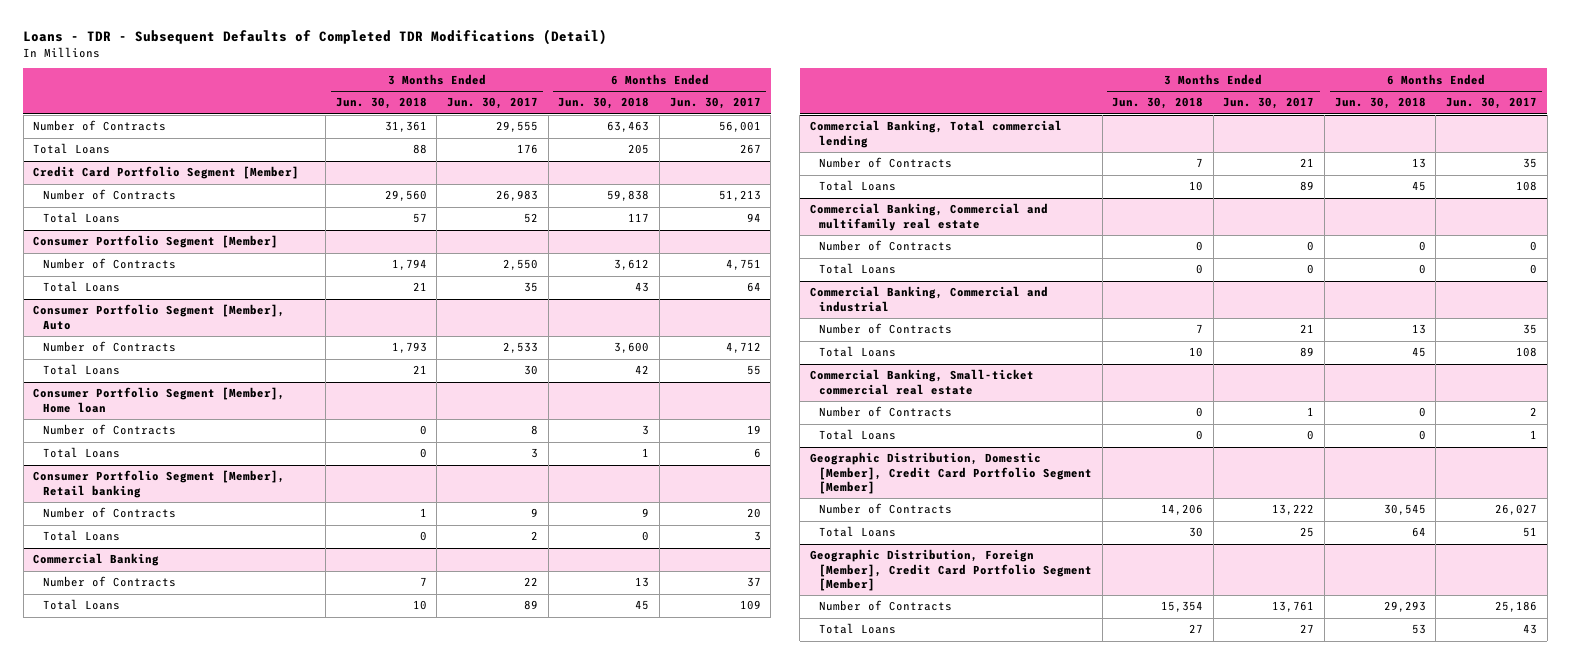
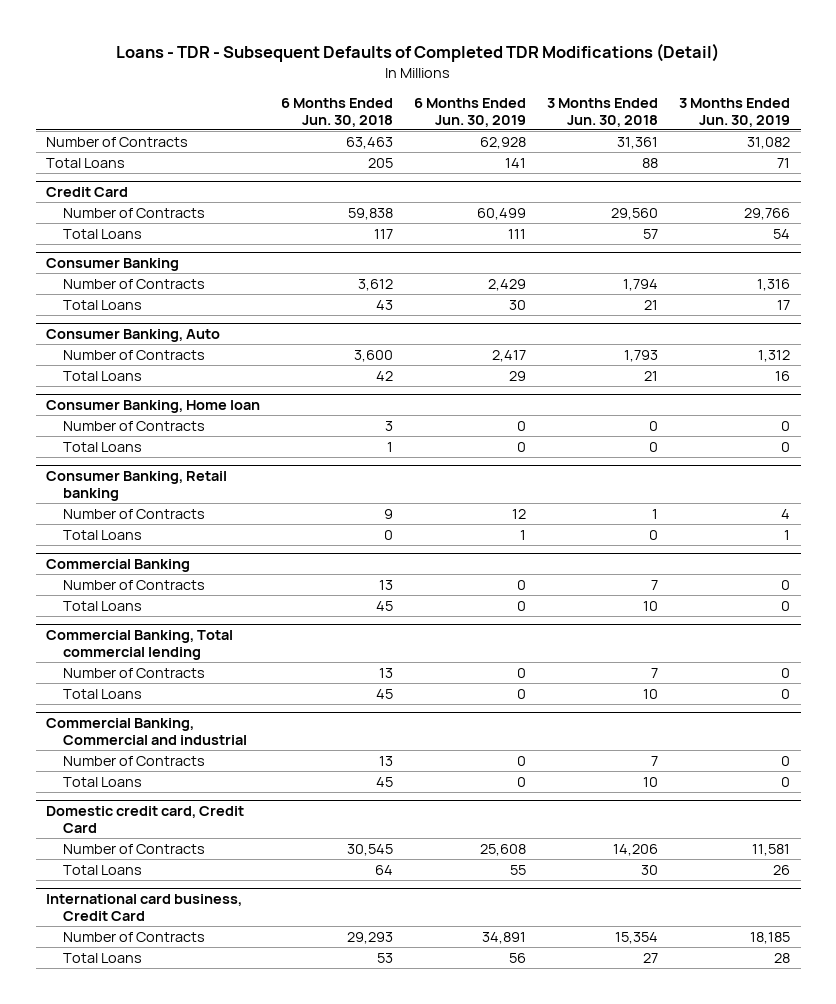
- | 3 Months Ended Jun. 30, 2018 | 3 Months Ended Jun. 30, 2017 | 6 Months Ended Jun. 30, 2018 | 6 Months Ended Jun. 30, 2017
+ | 6 Months Ended Jun. 30, 2018 | 6 Months Ended Jun. 30, 2019 | 3 Months Ended Jun. 30, 2018 | 3 Months Ended Jun. 30, 2019
- Credit Card Portfolio Segment [Member]
+ Credit Card
- Consumer Portfolio Segment [Member]
+ Consumer Banking
- Consumer Portfolio Segment [Member], Auto
+ Consumer Banking, Auto
- Consumer Portfolio Segment [Member], Home loan
+ Consumer Banking, Home loan
- Consumer Portfolio Segment [Member], Retail banking
+ Consumer Banking, Retail banking
- Commercial Banking, Commercial and multifamily real estate
- Number of Contracts | 0 | 0 | 0 | 0
- Total Loans | 0 | 0 | 0 | 0
- Commercial Banking, Small-ticket commercial real estate
- Number of Contracts | 0 | 1 | 0 | 2
- Total Loans | 0 | 0 | 0 | 1
- Geographic Distribution, Domestic [Member], Credit Card Portfolio Segment [Member]
+ Domestic credit card, Credit Card
- Geographic Distribution, Foreign [Member], Credit Card Portfolio Segment [Member]
+ International card business, Credit Card

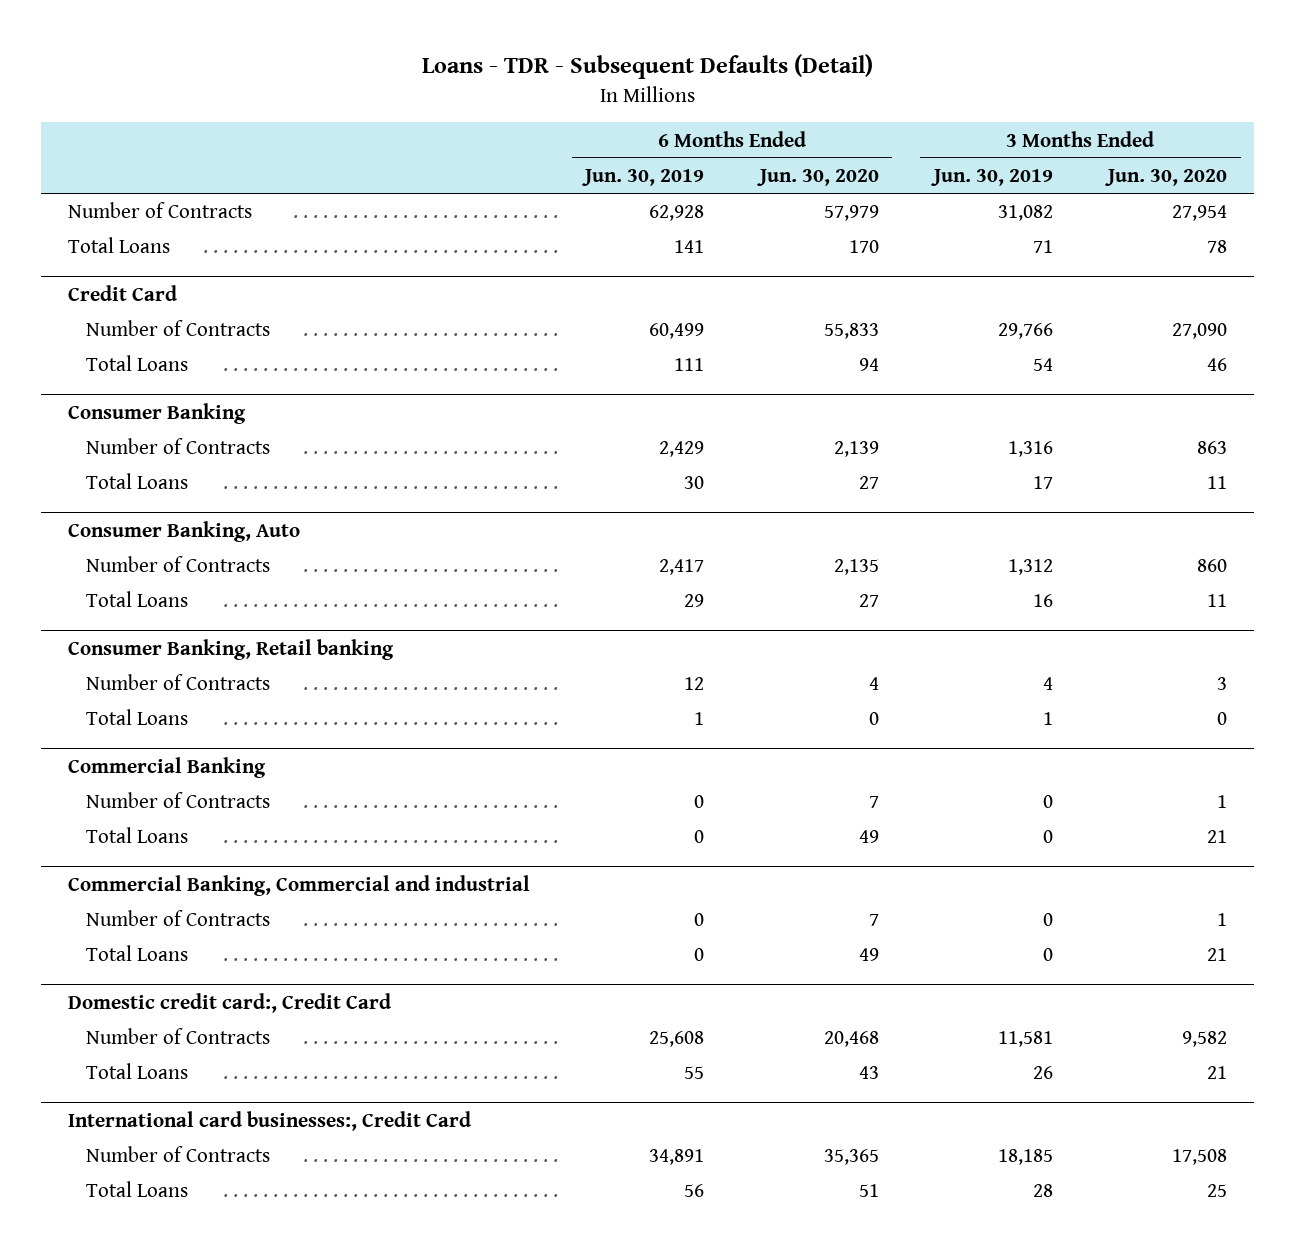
- Loans - TDR - Subsequent Defaults of Completed TDR Modifications (Detail)
+ Loans - TDR - Subsequent Defaults (Detail)
- | 6 Months Ended Jun. 30, 2018 | 6 Months Ended Jun. 30, 2019 | 3 Months Ended Jun. 30, 2018 | 3 Months Ended Jun. 30, 2019
+ | 6 Months Ended Jun. 30, 2019 | 6 Months Ended Jun. 30, 2020 | 3 Months Ended Jun. 30, 2019 | 3 Months Ended Jun. 30, 2020
- Consumer Banking, Home loan
- Number of Contracts | 3 | 0 | 0 | 0
- Total Loans | 1 | 0 | 0 | 0
- Commercial Banking, Total commercial lending
- Number of Contracts | 13 | 0 | 7 | 0
- Total Loans | 45 | 0 | 10 | 0
- Domestic credit card, Credit Card
+ Domestic credit card:, Credit Card
- International card business, Credit Card
+ International card businesses:, Credit Card

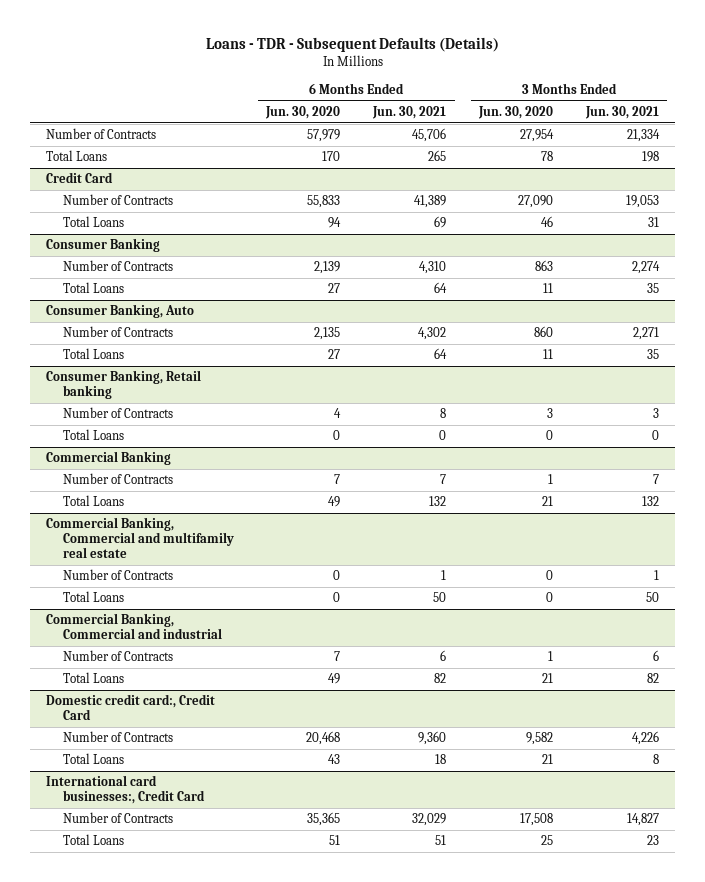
- Loans - TDR - Subsequent Defaults (Detail)
+ Loans - TDR - Subsequent Defaults (Details)
- | 6 Months Ended Jun. 30, 2019 | 6 Months Ended Jun. 30, 2020 | 3 Months Ended Jun. 30, 2019 | 3 Months Ended Jun. 30, 2020
+ | 6 Months Ended Jun. 30, 2020 | 6 Months Ended Jun. 30, 2021 | 3 Months Ended Jun. 30, 2020 | 3 Months Ended Jun. 30, 2021
+ Commercial Banking, Commercial and multifamily real estate
+ Number of Contracts | 0 | 1 | 0 | 1
+ Total Loans | 0 | 50 | 0 | 50

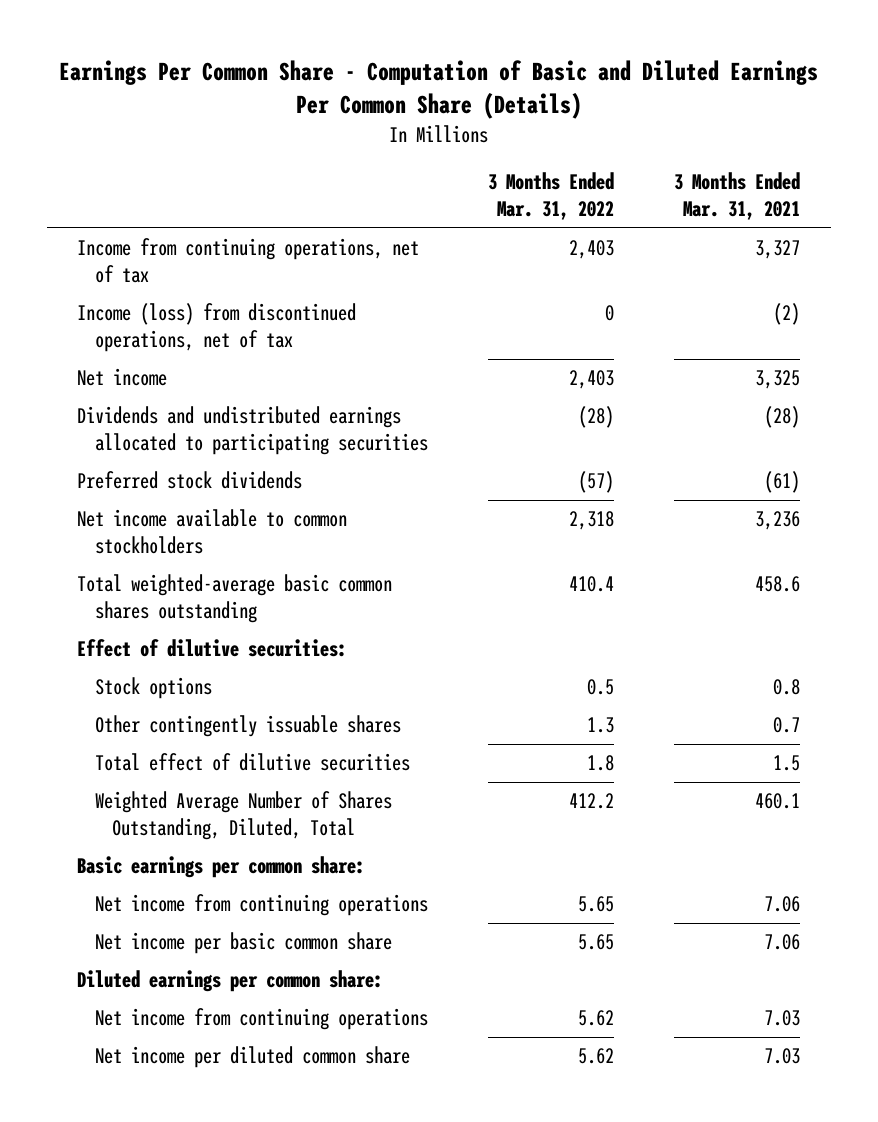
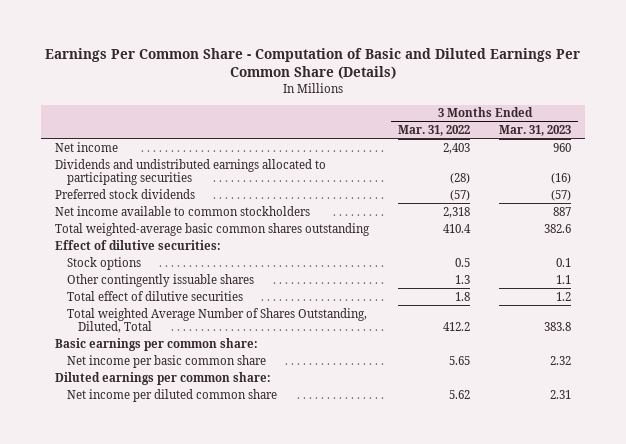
- | 3 Months Ended Mar. 31, 2022 | 3 Months Ended Mar. 31, 2021
+ | 3 Months Ended Mar. 31, 2022 | 3 Months Ended Mar. 31, 2023
- Income from continuing operations, net of tax | 2,403 | 3,327
- Income (loss) from discontinued operations, net of tax | 0 | (2)
- Weighted Average Number of Shares Outstanding, Diluted, Total | 412.2 | 460.1
+ Total weighted Average Number of Shares Outstanding, Diluted, Total | 412.2 | 383.8
- Net income from continuing operations | 5.65 | 7.06
- Net income from continuing operations | 5.62 | 7.03

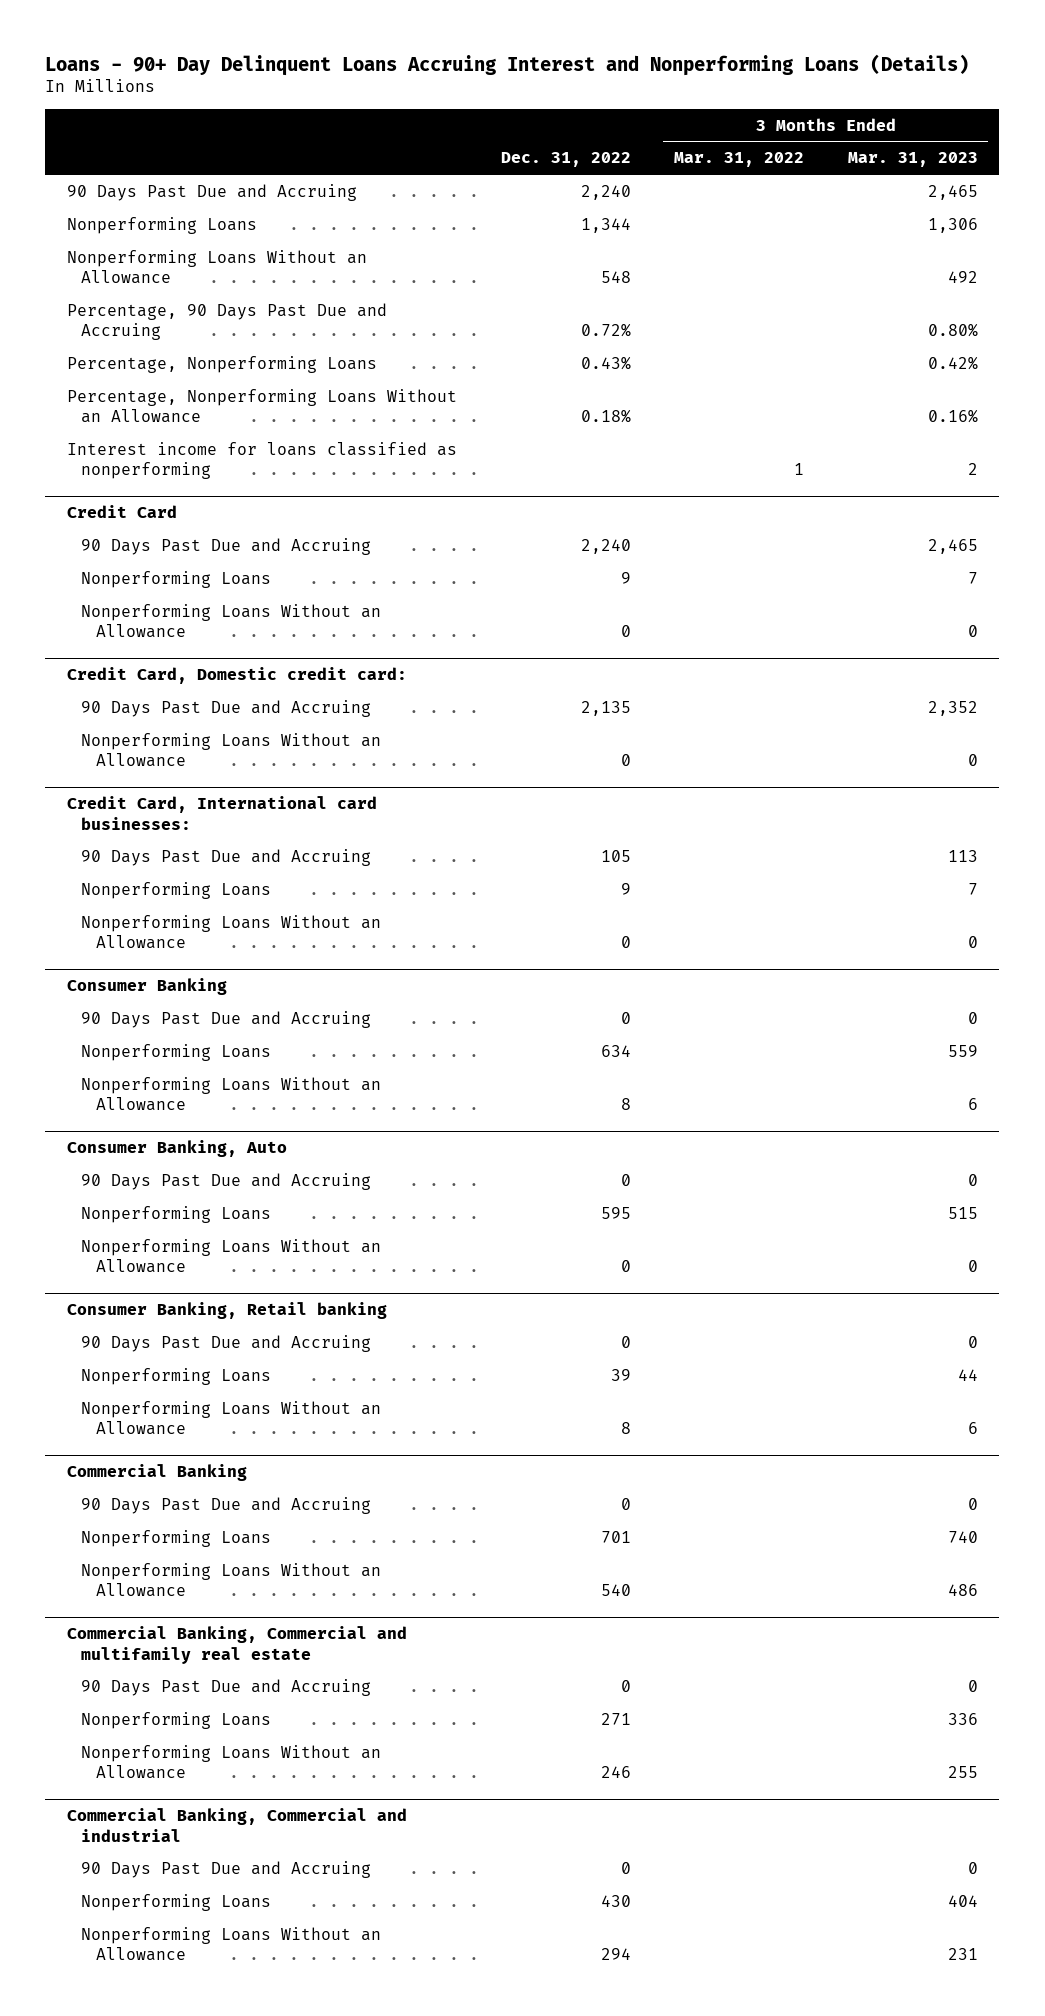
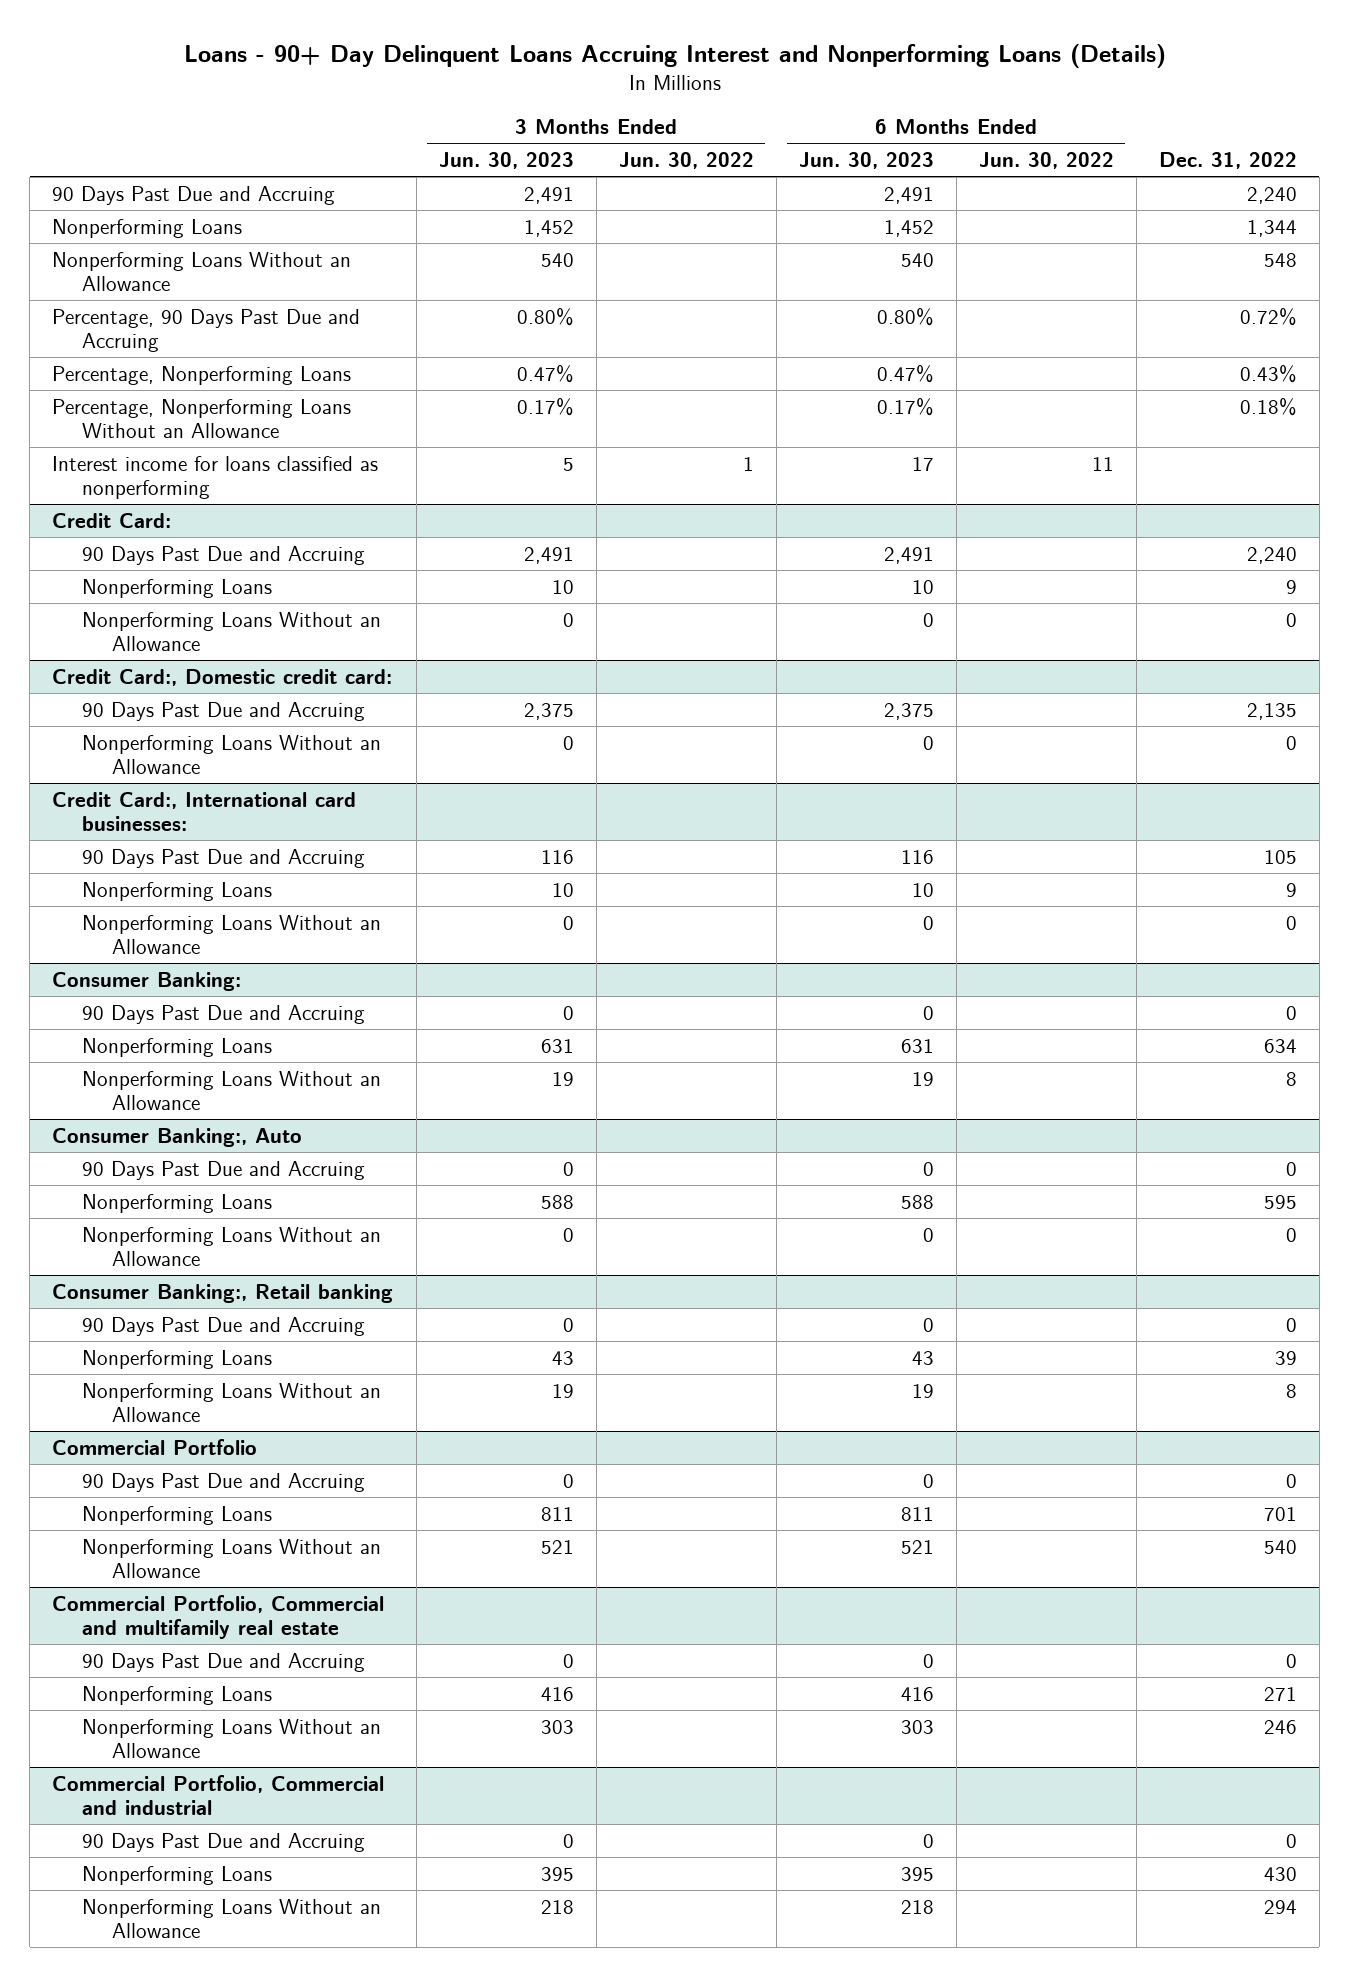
- | Dec. 31, 2022 | 3 Months Ended Mar. 31, 2022 | 3 Months Ended Mar. 31, 2023
+ | 3 Months Ended Jun. 30, 2023 | 3 Months Ended Jun. 30, 2022 | 6 Months Ended Jun. 30, 2023 | 6 Months Ended Jun. 30, 2022 | Dec. 31, 2022
- Credit Card
+ Credit Card:
- Credit Card, Domestic credit card:
+ Credit Card:, Domestic credit card:
- Credit Card, International card businesses:
+ Credit Card:, International card businesses:
- Consumer Banking
+ Consumer Banking:
- Consumer Banking, Auto
+ Consumer Banking:, Auto
- Consumer Banking, Retail banking
+ Consumer Banking:, Retail banking
- Commercial Banking
+ Commercial Portfolio
- Commercial Banking, Commercial and multifamily real estate
+ Commercial Portfolio, Commercial and multifamily real estate
- Commercial Banking, Commercial and industrial
+ Commercial Portfolio, Commercial and industrial

